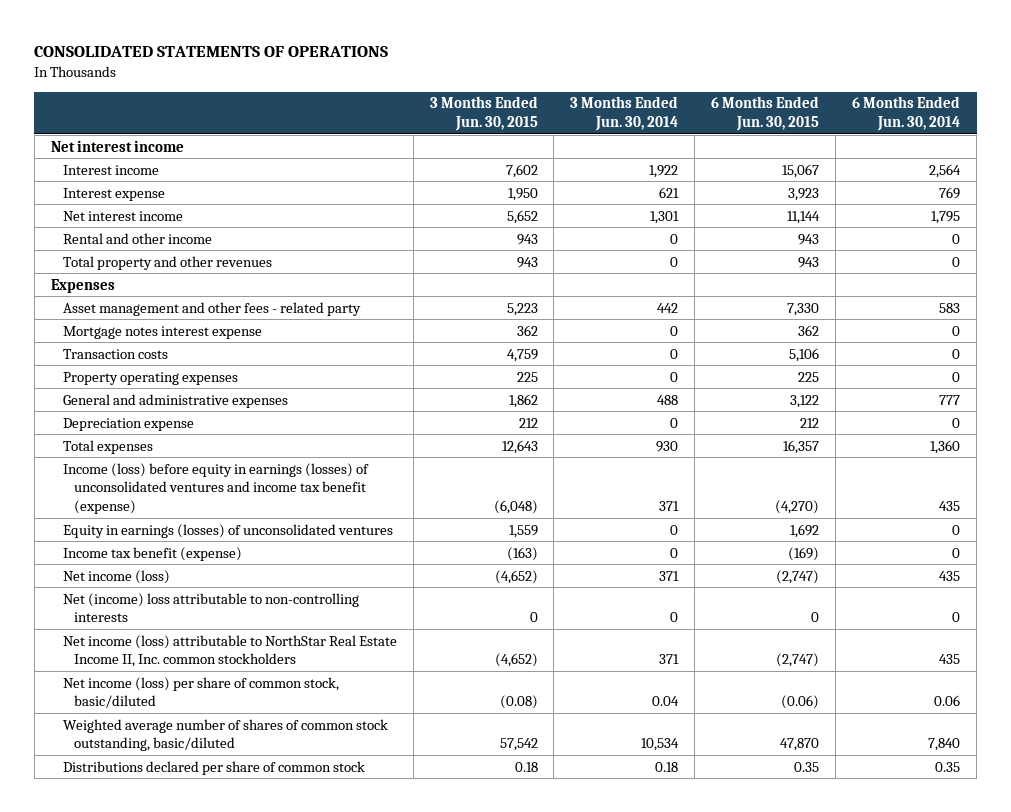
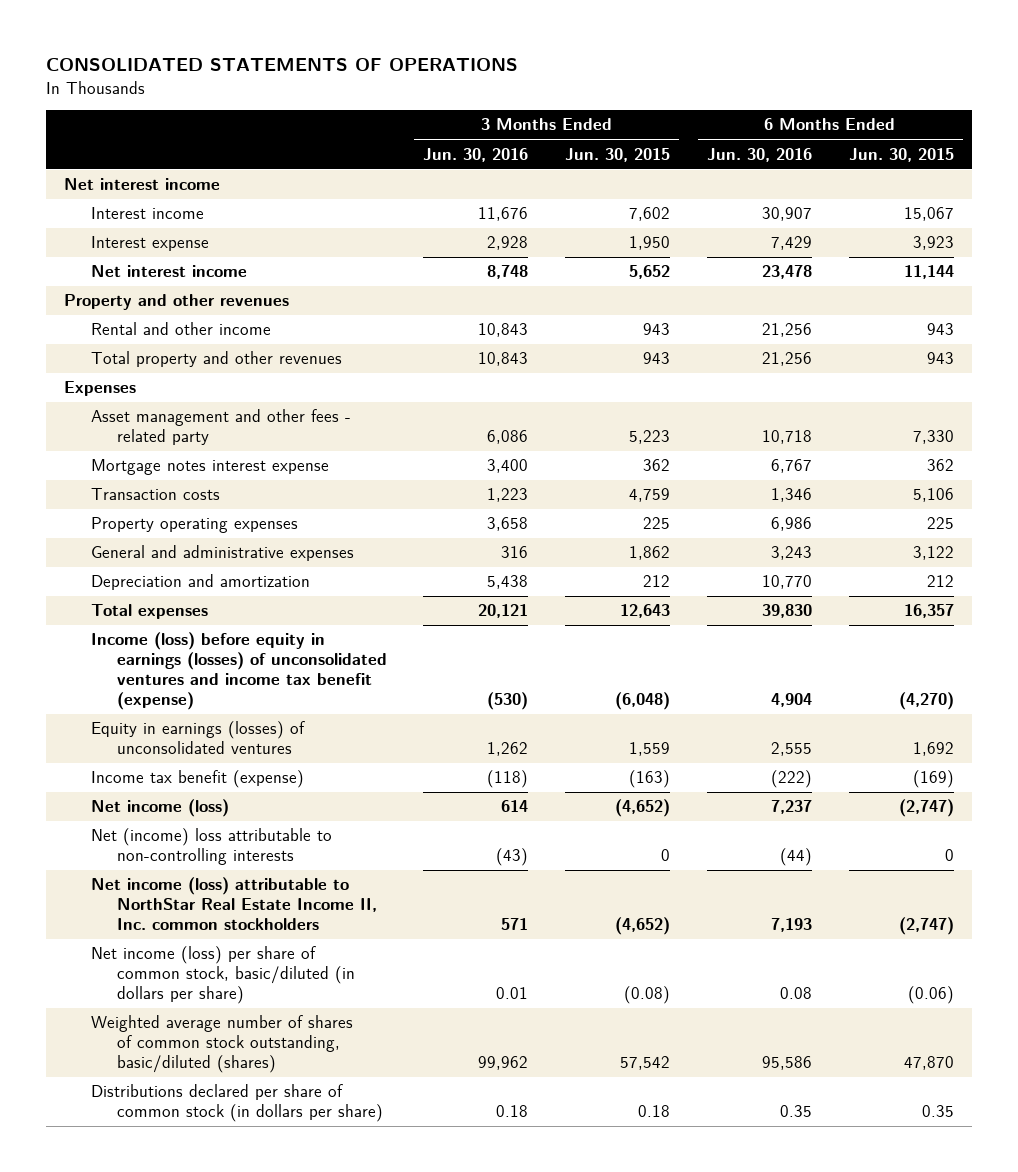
- | 3 Months Ended Jun. 30, 2015 | 3 Months Ended Jun. 30, 2014 | 6 Months Ended Jun. 30, 2015 | 6 Months Ended Jun. 30, 2014
+ | 3 Months Ended Jun. 30, 2016 | 3 Months Ended Jun. 30, 2015 | 6 Months Ended Jun. 30, 2016 | 6 Months Ended Jun. 30, 2015
+ Property and other revenues
- Depreciation expense | 212 | 0 | 212 | 0
+ Depreciation and amortization | 5,438 | 212 | 10,770 | 212
- Net income (loss) per share of common stock, basic/diluted | (0.08) | 0.04 | (0.06) | 0.06
- Weighted average number of shares of common stock outstanding, basic/diluted | 57,542 | 10,534 | 47,870 | 7,840
- Distributions declared per share of common stock | 0.18 | 0.18 | 0.35 | 0.35
+ Net income (loss) per share of common stock, basic/diluted (in dollars per share) | 0.01 | (0.08) | 0.08 | (0.06)
+ Weighted average number of shares of common stock outstanding, basic/diluted (shares) | 99,962 | 57,542 | 95,586 | 47,870
+ Distributions declared per share of common stock (in dollars per share) | 0.18 | 0.18 | 0.35 | 0.35

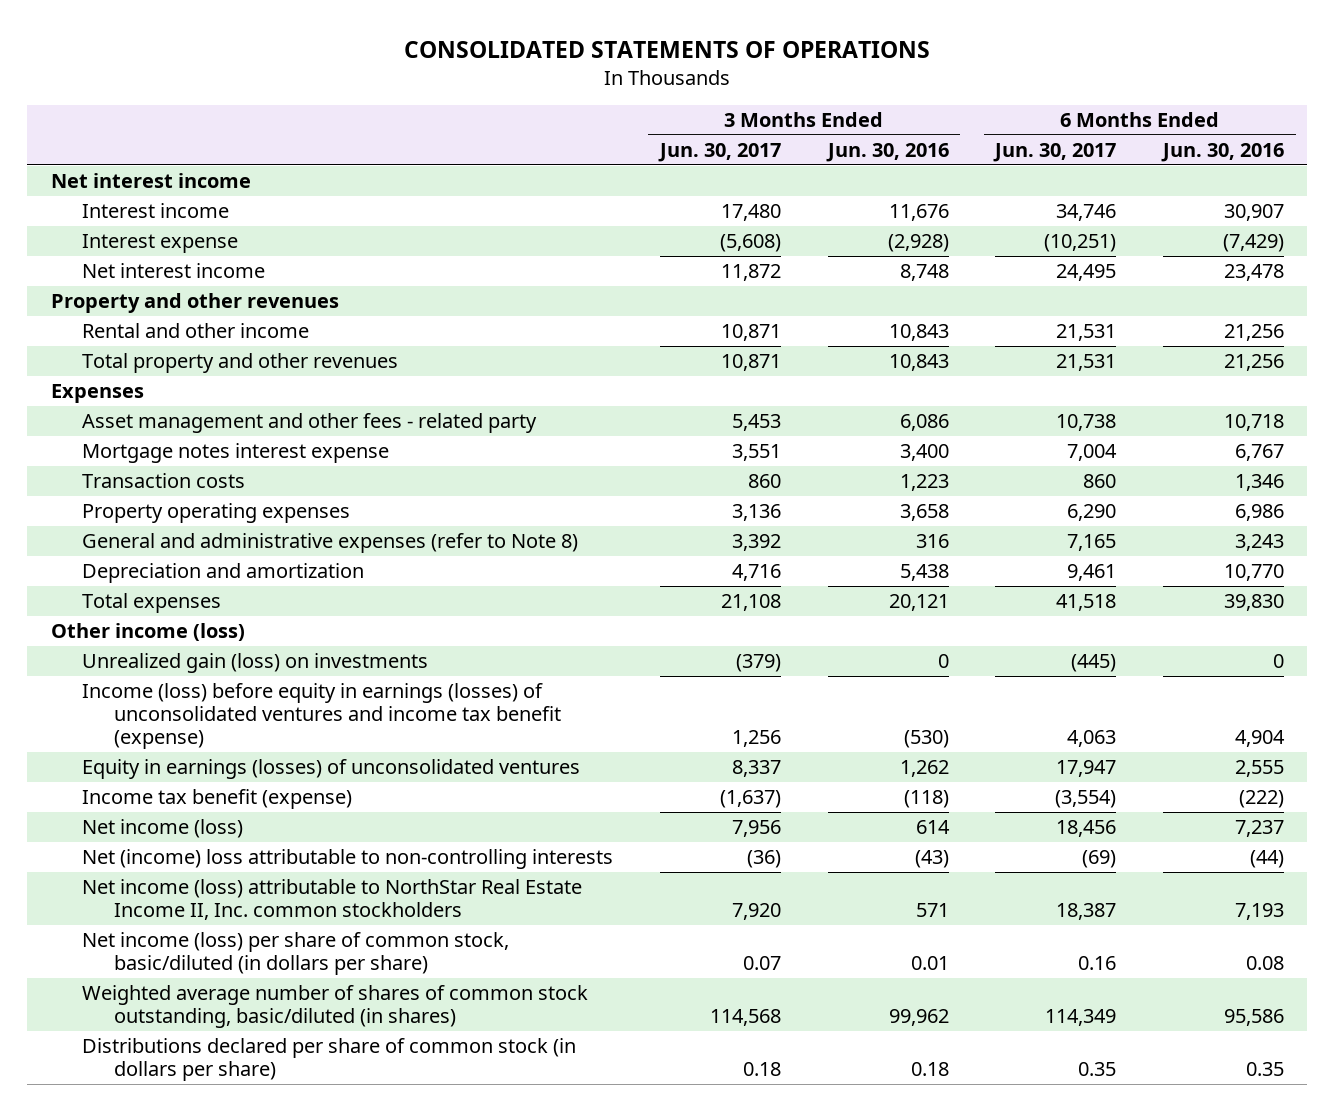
- | 3 Months Ended Jun. 30, 2016 | 3 Months Ended Jun. 30, 2015 | 6 Months Ended Jun. 30, 2016 | 6 Months Ended Jun. 30, 2015
+ | 3 Months Ended Jun. 30, 2017 | 3 Months Ended Jun. 30, 2016 | 6 Months Ended Jun. 30, 2017 | 6 Months Ended Jun. 30, 2016
- Interest expense | 2,928 | 1,950 | 7,429 | 3,923
+ Interest expense | (5,608) | (2,928) | (10,251) | (7,429)
- General and administrative expenses | 316 | 1,862 | 3,243 | 3,122
+ General and administrative expenses (refer to Note 8) | 3,392 | 316 | 7,165 | 3,243
+ Other income (loss)
+ Unrealized gain (loss) on investments | (379) | 0 | (445) | 0
- Weighted average number of shares of common stock outstanding, basic/diluted (shares) | 99,962 | 57,542 | 95,586 | 47,870
+ Weighted average number of shares of common stock outstanding, basic/diluted (in shares) | 114,568 | 99,962 | 114,349 | 95,586

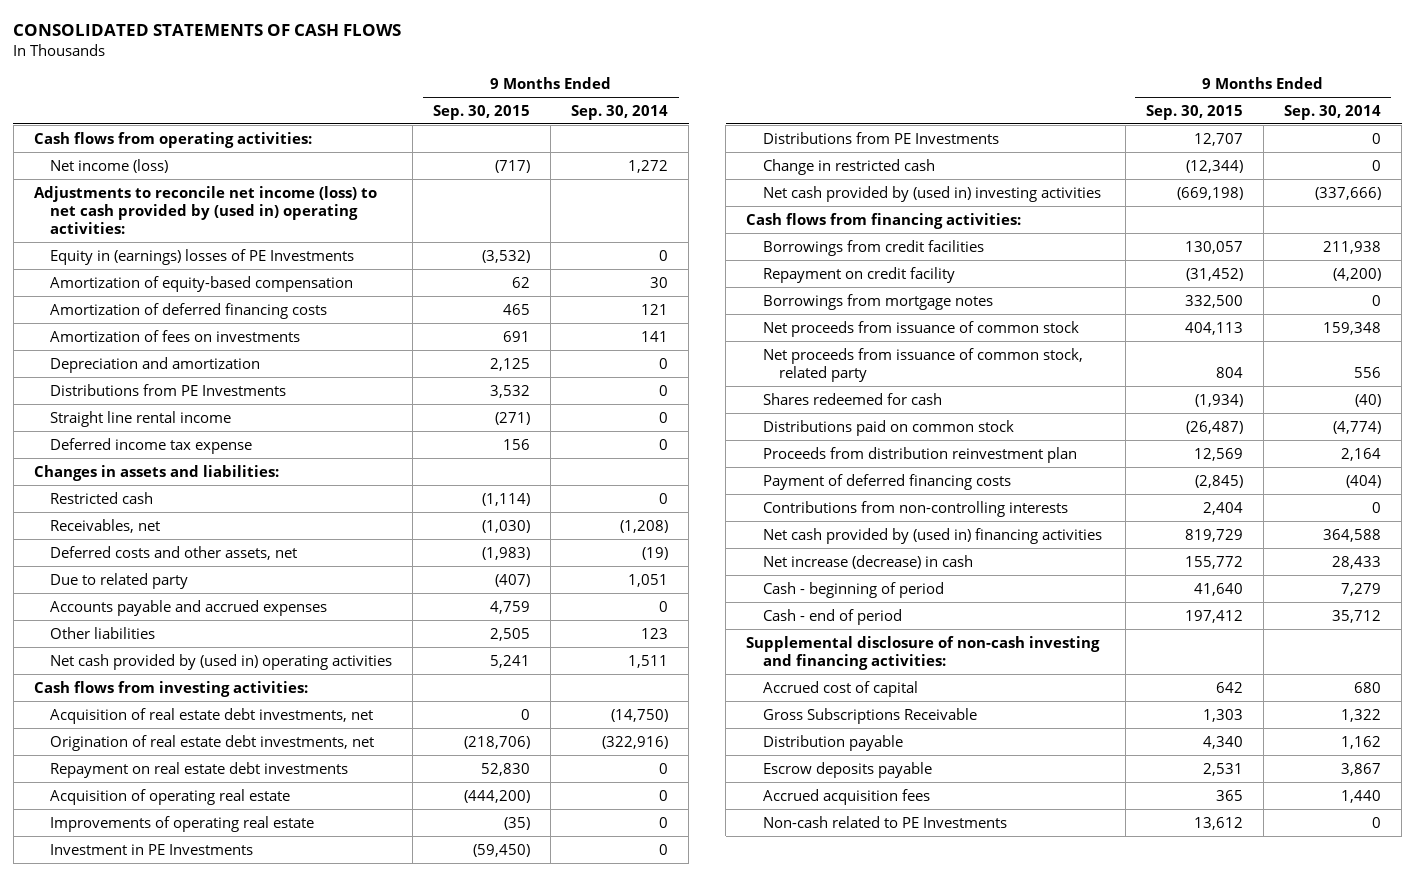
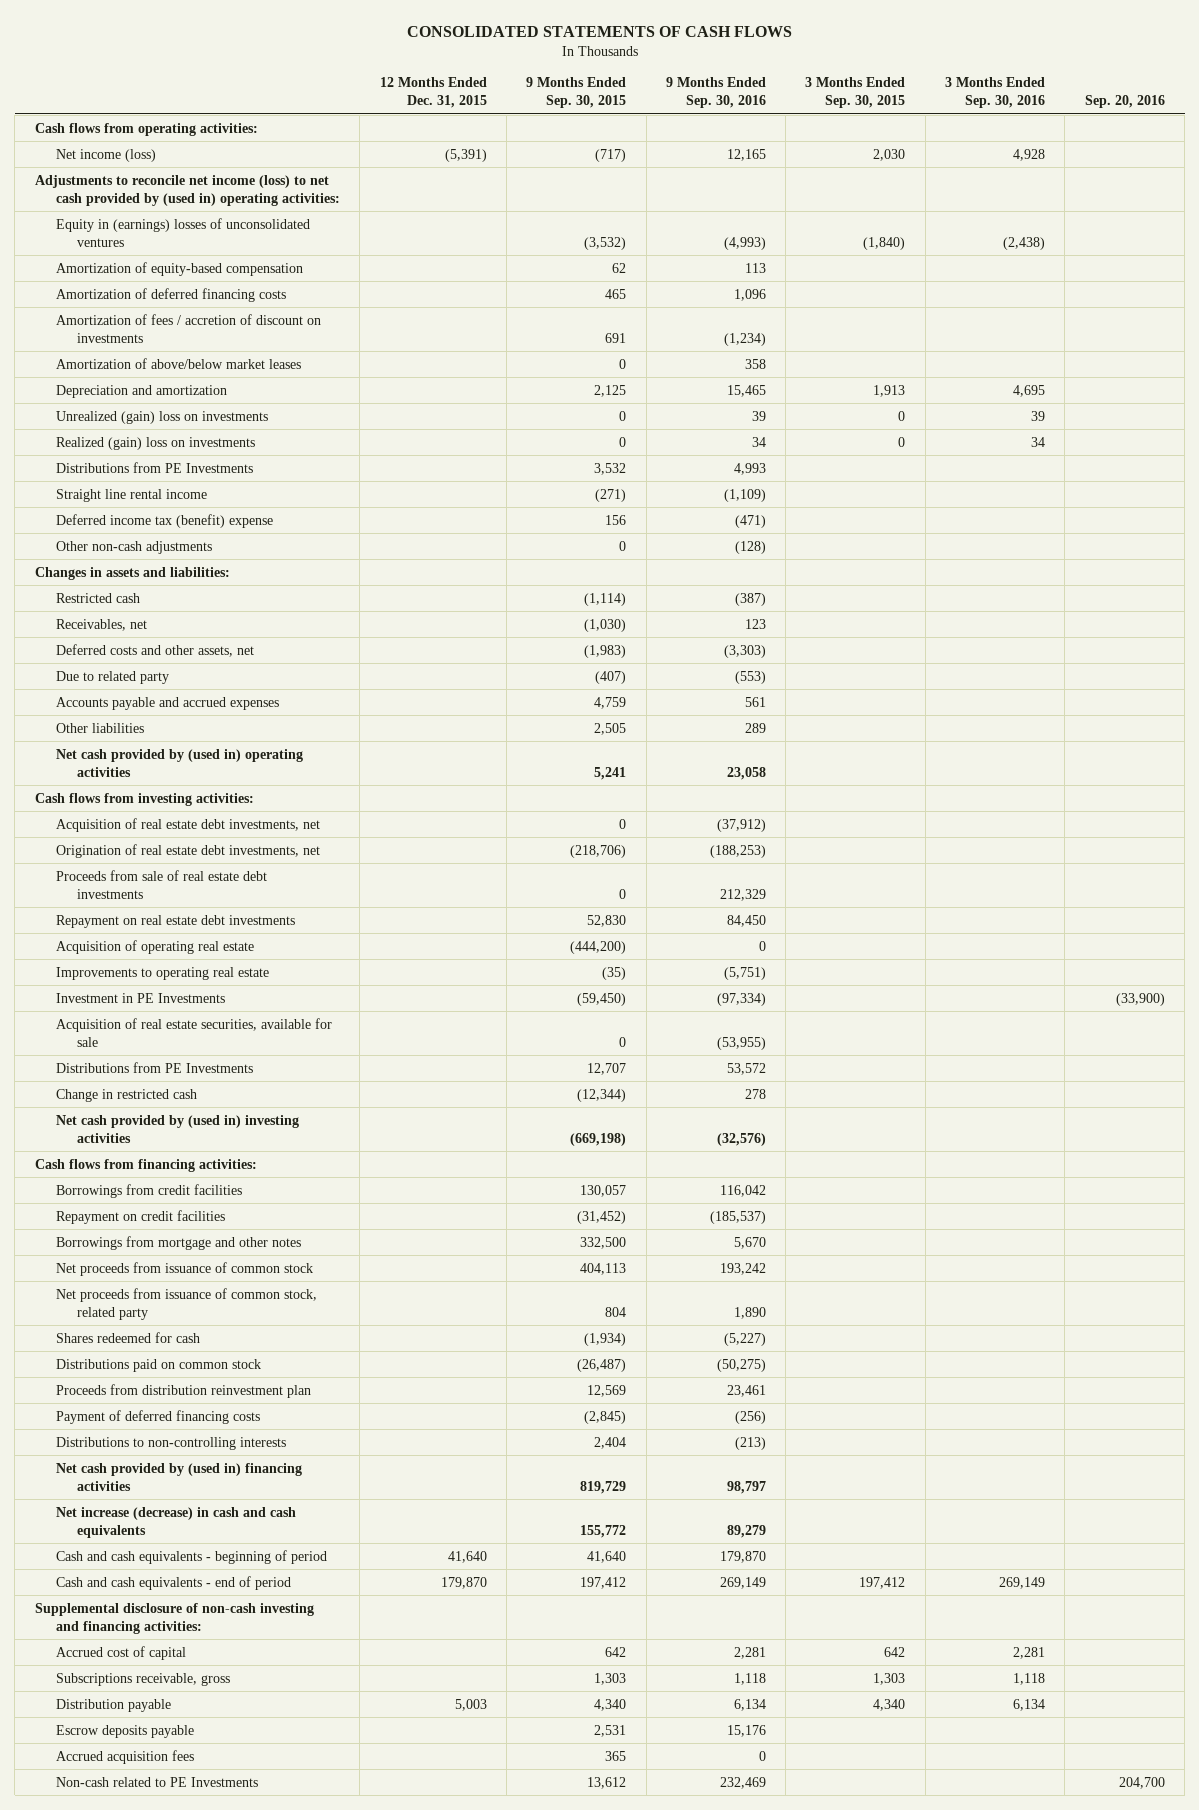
- | 9 Months Ended Sep. 30, 2015 | 9 Months Ended Sep. 30, 2014
+ | 12 Months Ended Dec. 31, 2015 | 9 Months Ended Sep. 30, 2015 | 9 Months Ended Sep. 30, 2016 | 3 Months Ended Sep. 30, 2015 | 3 Months Ended Sep. 30, 2016 | Sep. 20, 2016
- Equity in (earnings) losses of PE Investments | (3,532) | 0
+ Equity in (earnings) losses of unconsolidated ventures | | (3,532) | (4,993) | (1,840) | (2,438) |
- Amortization of fees on investments | 691 | 141
+ Amortization of fees / accretion of discount on investments | | 691 | (1,234) | | |
+ Amortization of above/below market leases | | 0 | 358 | | |
+ Unrealized (gain) loss on investments | | 0 | 39 | 0 | 39 |
+ Realized (gain) loss on investments | | 0 | 34 | 0 | 34 |
- Deferred income tax expense | 156 | 0
+ Deferred income tax (benefit) expense | | 156 | (471) | | |
+ Other non-cash adjustments | | 0 | (128) | | |
+ Proceeds from sale of real estate debt investments | | 0 | 212,329 | | |
- Improvements of operating real estate | (35) | 0
+ Improvements to operating real estate | | (35) | (5,751) | | |
+ Acquisition of real estate securities, available for sale | | 0 | (53,955) | | |
- Repayment on credit facility | (31,452) | (4,200)
- Borrowings from mortgage notes | 332,500 | 0
+ Repayment on credit facilities | | (31,452) | (185,537) | | |
+ Borrowings from mortgage and other notes | | 332,500 | 5,670 | | |
- Contributions from non-controlling interests | 2,404 | 0
+ Distributions to non-controlling interests | | 2,404 | (213) | | |
- Net increase (decrease) in cash | 155,772 | 28,433
- Cash - beginning of period | 41,640 | 7,279
- Cash - end of period | 197,412 | 35,712
+ Net increase (decrease) in cash and cash equivalents | | 155,772 | 89,279 | | |
+ Cash and cash equivalents - beginning of period | 41,640 | 41,640 | 179,870 | | |
+ Cash and cash equivalents - end of period | 179,870 | 197,412 | 269,149 | 197,412 | 269,149 |
- Gross Subscriptions Receivable | 1,303 | 1,322
+ Subscriptions receivable, gross | | 1,303 | 1,118 | 1,303 | 1,118 |

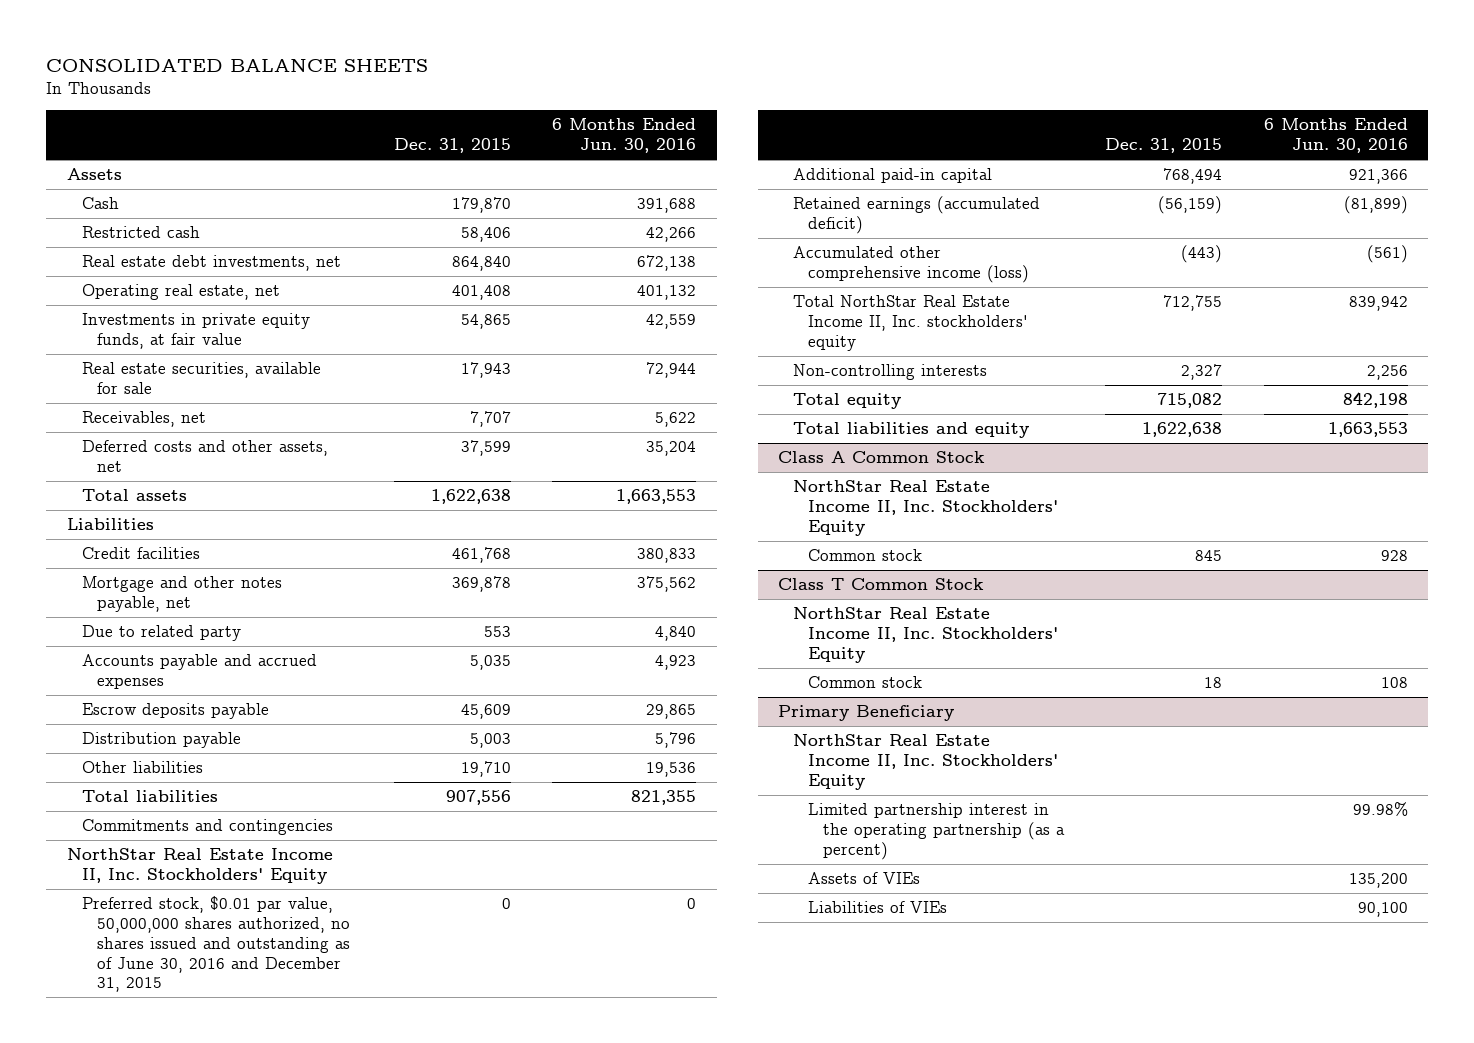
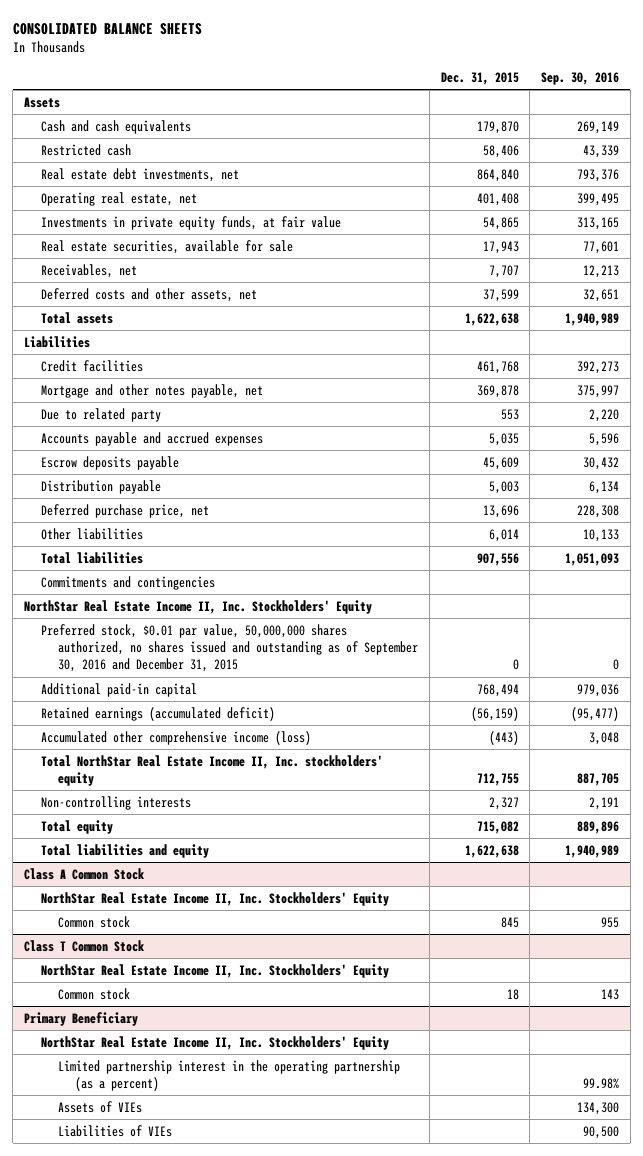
- | Dec. 31, 2015 | 6 Months Ended Jun. 30, 2016
+ | Dec. 31, 2015 | Sep. 30, 2016
- Cash | 179,870 | 391,688
+ Cash and cash equivalents | 179,870 | 269,149
- Other liabilities | 19,710 | 19,536
+ Deferred purchase price, net | 13,696 | 228,308
+ Other liabilities | 6,014 | 10,133
- Preferred stock, $0.01 par value, 50,000,000 shares authorized, no shares issued and outstanding as of June 30, 2016 and December 31, 2015 | 0 | 0
+ Preferred stock, $0.01 par value, 50,000,000 shares authorized, no shares issued and outstanding as of September 30, 2016 and December 31, 2015 | 0 | 0

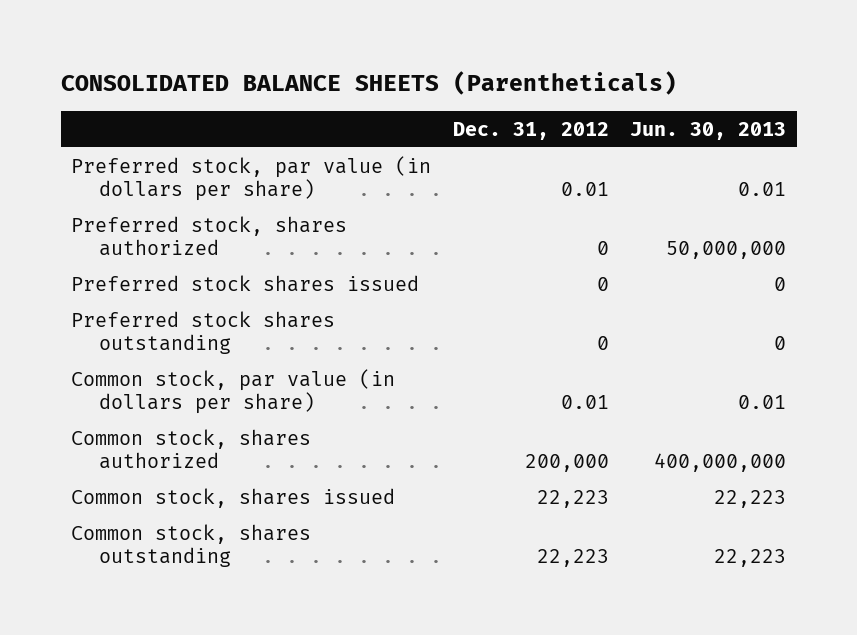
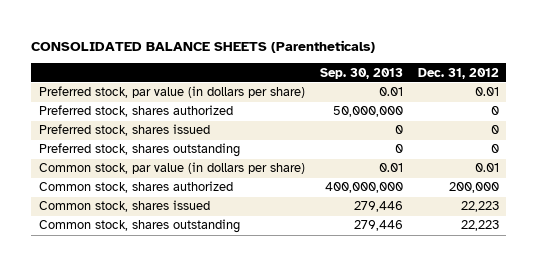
- | Dec. 31, 2012 | Jun. 30, 2013
+ | Sep. 30, 2013 | Dec. 31, 2012
- Preferred stock shares issued | 0 | 0
- Preferred stock shares outstanding | 0 | 0
+ Preferred stock, shares issued | 0 | 0
+ Preferred stock, shares outstanding | 0 | 0

